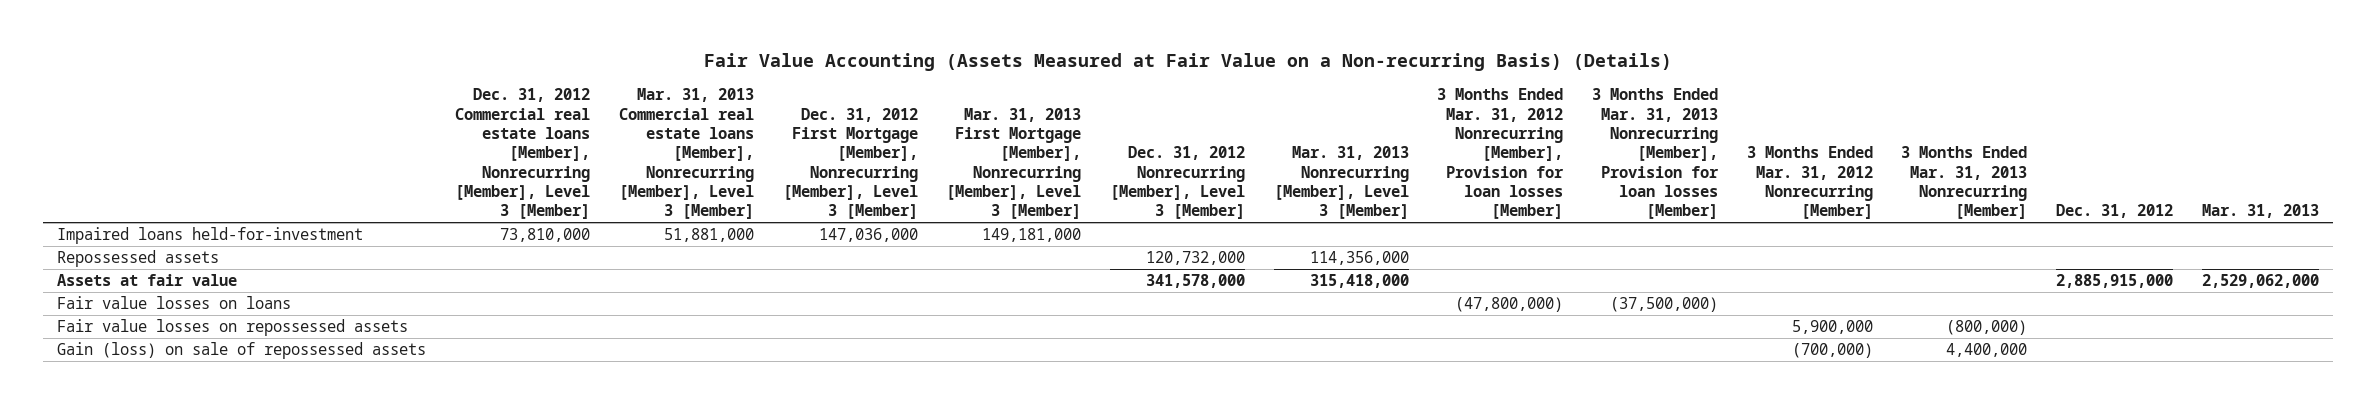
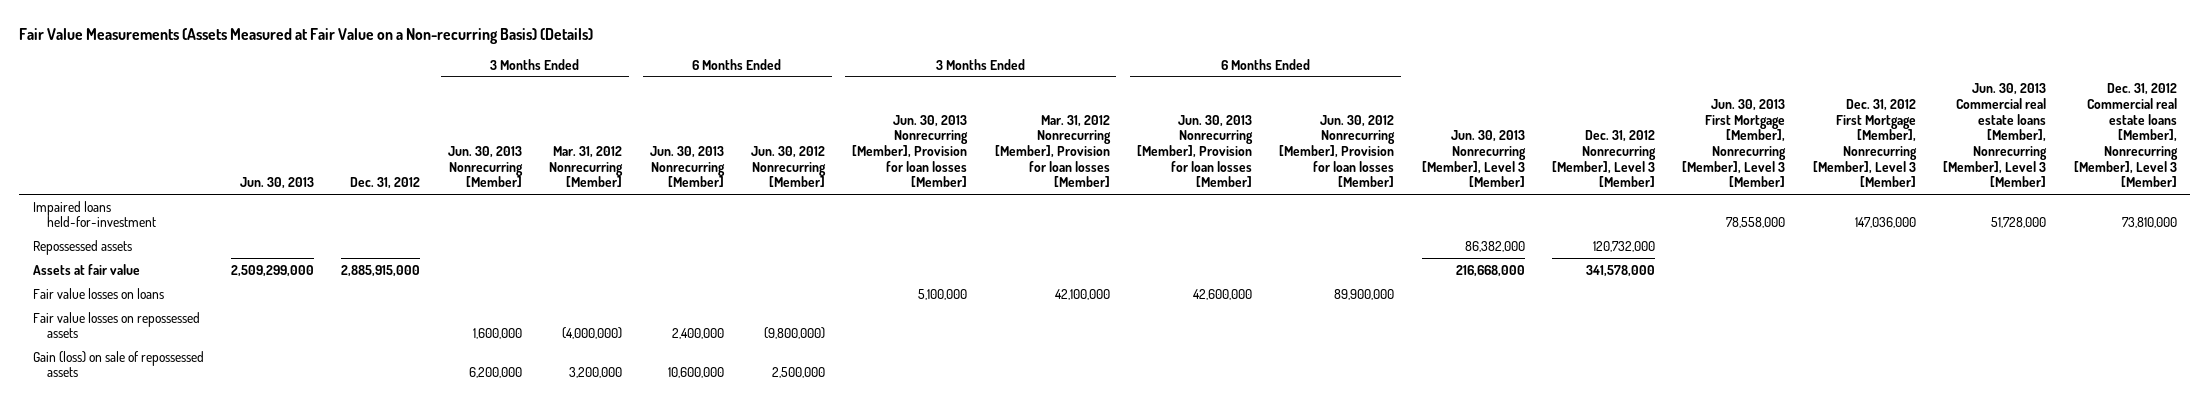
- Fair Value Accounting (Assets Measured at Fair Value on a Non-recurring Basis) (Details)
+ Fair Value Measurements (Assets Measured at Fair Value on a Non-recurring Basis) (Details)
- | Dec. 31, 2012 Commercial real estate loans [Member], Nonrecurring [Member], Level 3 [Member] | Mar. 31, 2013 Commercial real estate loans [Member], Nonrecurring [Member], Level 3 [Member] | Dec. 31, 2012 First Mortgage [Member], Nonrecurring [Member], Level 3 [Member] | Mar. 31, 2013 First Mortgage [Member], Nonrecurring [Member], Level 3 [Member] | Dec. 31, 2012 Nonrecurring [Member], Level 3 [Member] | Mar. 31, 2013 Nonrecurring [Member], Level 3 [Member] | 3 Months Ended Mar. 31, 2012 Nonrecurring [Member], Provision for loan losses [Member] | 3 Months Ended Mar. 31, 2013 Nonrecurring [Member], Provision for loan losses [Member] | 3 Months Ended Mar. 31, 2012 Nonrecurring [Member] | 3 Months Ended Mar. 31, 2013 Nonrecurring [Member] | Dec. 31, 2012 | Mar. 31, 2013
+ | Jun. 30, 2013 | Dec. 31, 2012 | 3 Months Ended Jun. 30, 2013 Nonrecurring [Member] | 3 Months Ended Mar. 31, 2012 Nonrecurring [Member] | 6 Months Ended Jun. 30, 2013 Nonrecurring [Member] | 6 Months Ended Jun. 30, 2012 Nonrecurring [Member] | 3 Months Ended Jun. 30, 2013 Nonrecurring [Member], Provision for loan losses [Member] | 3 Months Ended Mar. 31, 2012 Nonrecurring [Member], Provision for loan losses [Member] | 6 Months Ended Jun. 30, 2013 Nonrecurring [Member], Provision for loan losses [Member] | 6 Months Ended Jun. 30, 2012 Nonrecurring [Member], Provision for loan losses [Member] | Jun. 30, 2013 Nonrecurring [Member], Level 3 [Member] | Dec. 31, 2012 Nonrecurring [Member], Level 3 [Member] | Jun. 30, 2013 First Mortgage [Member], Nonrecurring [Member], Level 3 [Member] | Dec. 31, 2012 First Mortgage [Member], Nonrecurring [Member], Level 3 [Member] | Jun. 30, 2013 Commercial real estate loans [Member], Nonrecurring [Member], Level 3 [Member] | Dec. 31, 2012 Commercial real estate loans [Member], Nonrecurring [Member], Level 3 [Member]
- Fair value losses on loans | | | | | | | (47,800,000) | (37,500,000) | | | |
- Fair value losses on repossessed assets | | | | | | | | | 5,900,000 | (800,000) | |
- Gain (loss) on sale of repossessed assets | | | | | | | | | (700,000) | 4,400,000 | |
+ Fair value losses on loans | | | | | | | 5,100,000 | 42,100,000 | 42,600,000 | 89,900,000 | | | | | |
+ Fair value losses on repossessed assets | | | 1,600,000 | (4,000,000) | 2,400,000 | (9,800,000) | | | | | | | | | |
+ Gain (loss) on sale of repossessed assets | | | 6,200,000 | 3,200,000 | 10,600,000 | 2,500,000 | | | | | | | | | |

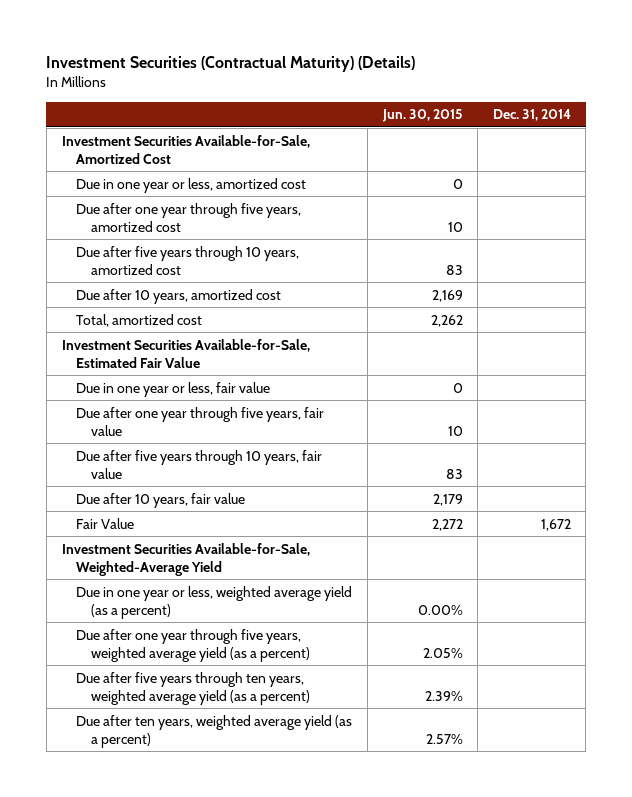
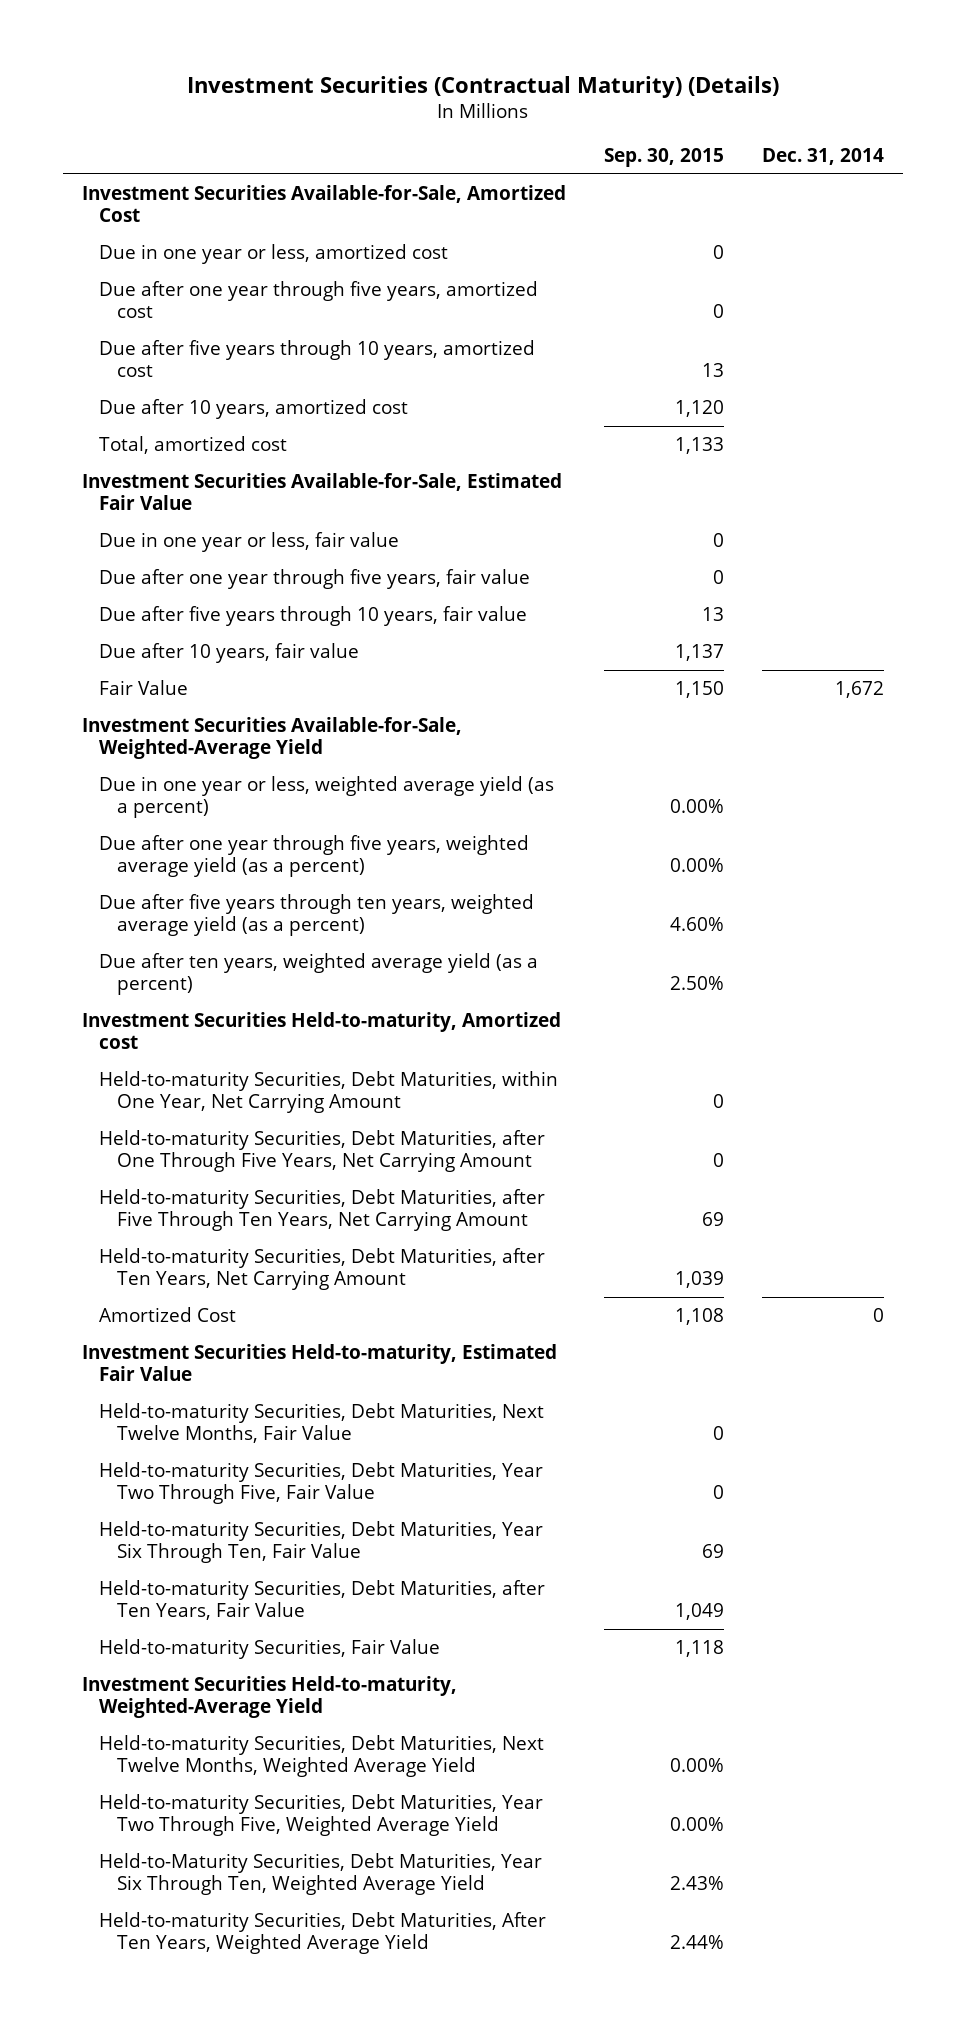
- | Jun. 30, 2015 | Dec. 31, 2014
+ | Sep. 30, 2015 | Dec. 31, 2014
+ Investment Securities Held-to-maturity, Amortized cost
+ Held-to-maturity Securities, Debt Maturities, within One Year, Net Carrying Amount | 0 |
+ Held-to-maturity Securities, Debt Maturities, after One Through Five Years, Net Carrying Amount | 0 |
+ Held-to-maturity Securities, Debt Maturities, after Five Through Ten Years, Net Carrying Amount | 69 |
+ Held-to-maturity Securities, Debt Maturities, after Ten Years, Net Carrying Amount | 1,039 |
+ Amortized Cost | 1,108 | 0
+ Investment Securities Held-to-maturity, Estimated Fair Value
+ Held-to-maturity Securities, Debt Maturities, Next Twelve Months, Fair Value | 0 |
+ Held-to-maturity Securities, Debt Maturities, Year Two Through Five, Fair Value | 0 |
+ Held-to-maturity Securities, Debt Maturities, Year Six Through Ten, Fair Value | 69 |
+ Held-to-maturity Securities, Debt Maturities, after Ten Years, Fair Value | 1,049 |
+ Held-to-maturity Securities, Fair Value | 1,118 |
+ Investment Securities Held-to-maturity, Weighted-Average Yield
+ Held-to-maturity Securities, Debt Maturities, Next Twelve Months, Weighted Average Yield | 0.00% |
+ Held-to-maturity Securities, Debt Maturities, Year Two Through Five, Weighted Average Yield | 0.00% |
+ Held-to-Maturity Securities, Debt Maturities, Year Six Through Ten, Weighted Average Yield | 2.43% |
+ Held-to-maturity Securities, Debt Maturities, After Ten Years, Weighted Average Yield | 2.44% |

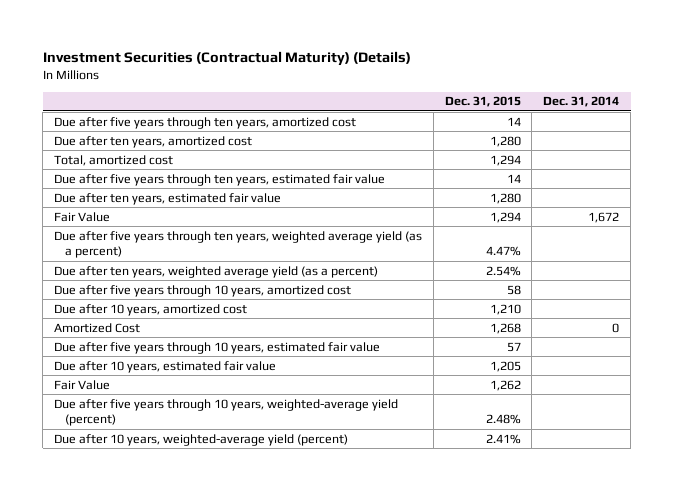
- | Sep. 30, 2015 | Dec. 31, 2014
+ | Dec. 31, 2015 | Dec. 31, 2014
- Investment Securities Available-for-Sale, Amortized Cost
- Due in one year or less, amortized cost | 0 |
- Due after one year through five years, amortized cost | 0 |
+ Due after five years through ten years, amortized cost | 14 |
+ Due after ten years, amortized cost | 1,280 |
- Investment Securities Available-for-Sale, Estimated Fair Value
- Due in one year or less, fair value | 0 |
- Due after one year through five years, fair value | 0 |
- Due after five years through 10 years, fair value | 13 |
- Due after 10 years, fair value | 1,137 |
+ Due after five years through ten years, estimated fair value | 14 |
+ Due after ten years, estimated fair value | 1,280 |
- Investment Securities Available-for-Sale, Weighted-Average Yield
- Due in one year or less, weighted average yield (as a percent) | 0.00% |
- Due after one year through five years, weighted average yield (as a percent) | 0.00% |
- Investment Securities Held-to-maturity, Amortized cost
- Held-to-maturity Securities, Debt Maturities, within One Year, Net Carrying Amount | 0 |
- Held-to-maturity Securities, Debt Maturities, after One Through Five Years, Net Carrying Amount | 0 |
- Held-to-maturity Securities, Debt Maturities, after Five Through Ten Years, Net Carrying Amount | 69 |
- Held-to-maturity Securities, Debt Maturities, after Ten Years, Net Carrying Amount | 1,039 |
moved down: Due after five years through 10 years, amortized cost | 58 |
moved down: Due after 10 years, amortized cost | 1,210 |
- Investment Securities Held-to-maturity, Estimated Fair Value
- Held-to-maturity Securities, Debt Maturities, Next Twelve Months, Fair Value | 0 |
- Held-to-maturity Securities, Debt Maturities, Year Two Through Five, Fair Value | 0 |
- Held-to-maturity Securities, Debt Maturities, Year Six Through Ten, Fair Value | 69 |
- Held-to-maturity Securities, Debt Maturities, after Ten Years, Fair Value | 1,049 |
- Held-to-maturity Securities, Fair Value | 1,118 |
- Investment Securities Held-to-maturity, Weighted-Average Yield
- Held-to-maturity Securities, Debt Maturities, Next Twelve Months, Weighted Average Yield | 0.00% |
- Held-to-maturity Securities, Debt Maturities, Year Two Through Five, Weighted Average Yield | 0.00% |
- Held-to-Maturity Securities, Debt Maturities, Year Six Through Ten, Weighted Average Yield | 2.43% |
- Held-to-maturity Securities, Debt Maturities, After Ten Years, Weighted Average Yield | 2.44% |
+ Due after five years through 10 years, estimated fair value | 57 |
+ Due after 10 years, estimated fair value | 1,205 |
+ Fair Value | 1,262 |
+ Due after five years through 10 years, weighted-average yield (percent) | 2.48% |
+ Due after 10 years, weighted-average yield (percent) | 2.41% |

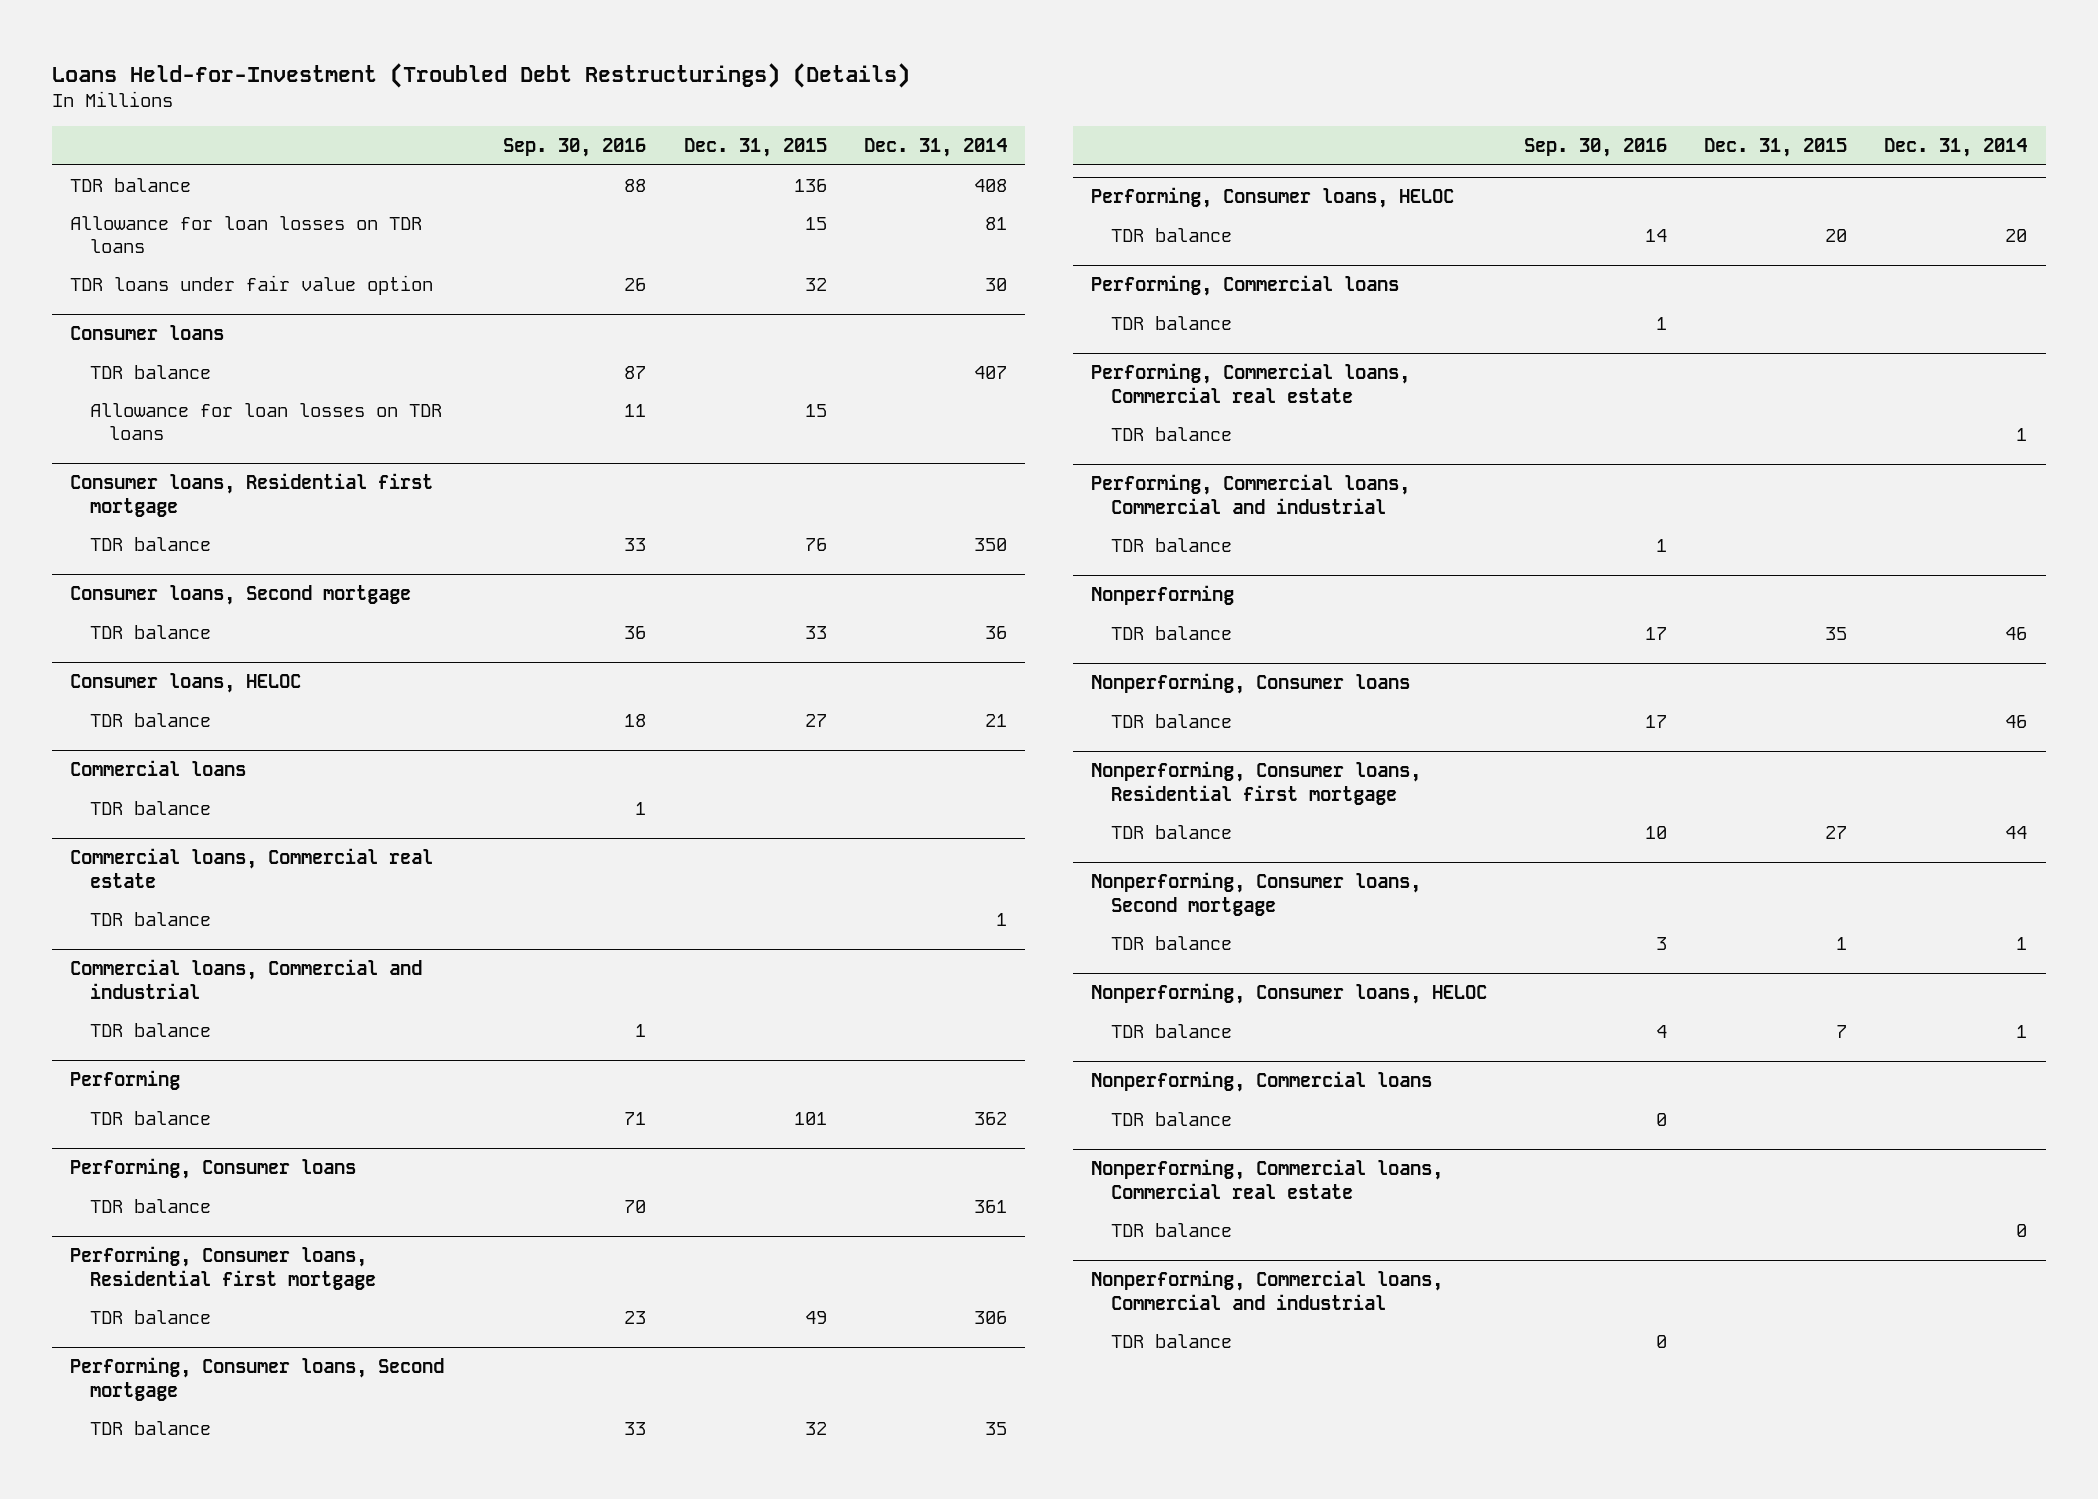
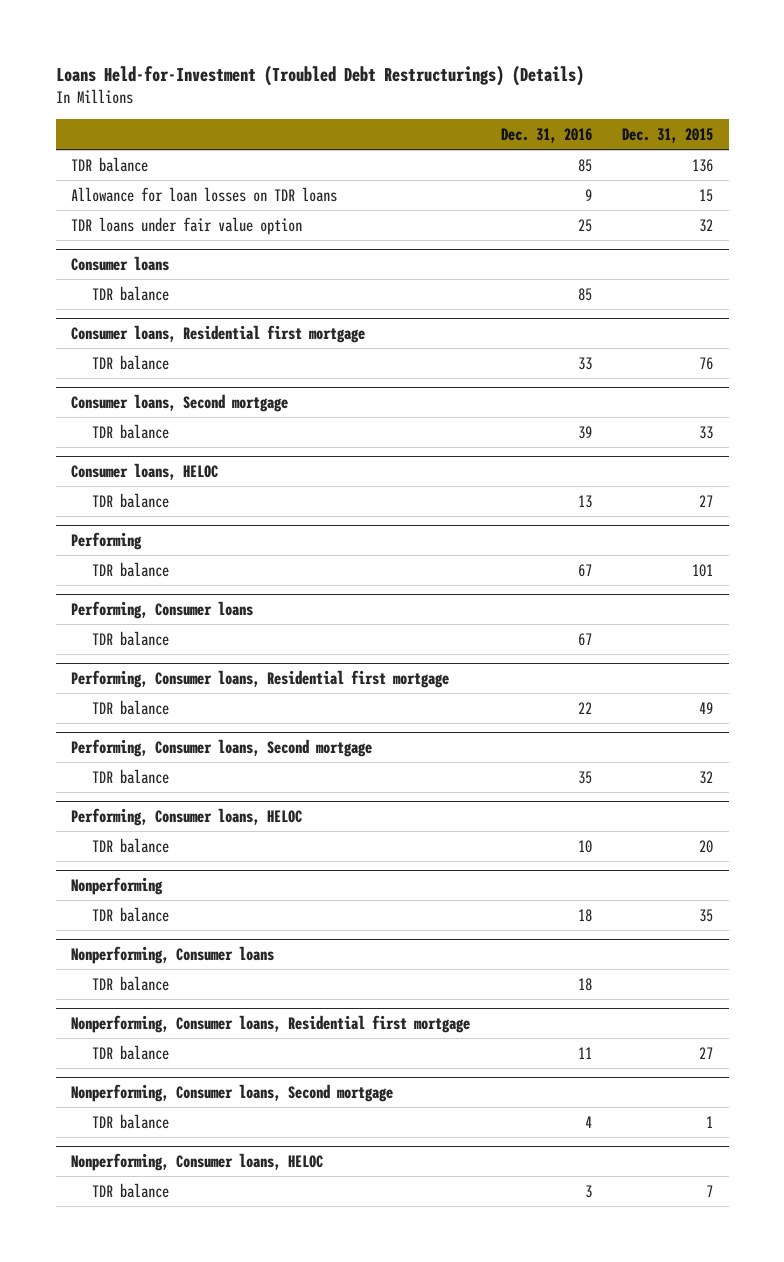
- | Sep. 30, 2016 | Dec. 31, 2015 | Dec. 31, 2014
+ | Dec. 31, 2016 | Dec. 31, 2015
@ Consumer loans
- Allowance for loan losses on TDR loans | 11 | 15 |
- Commercial loans
- TDR balance | 1 | |
- Commercial loans, Commercial real estate
- TDR balance | | | 1
- Commercial loans, Commercial and industrial
- TDR balance | 1 | |
- Performing, Commercial loans
- TDR balance | 1 | |
- Performing, Commercial loans, Commercial real estate
- TDR balance | | | 1
- Performing, Commercial loans, Commercial and industrial
- TDR balance | 1 | |
- Nonperforming, Commercial loans
- TDR balance | 0 | |
- Nonperforming, Commercial loans, Commercial real estate
- TDR balance | | | 0
- Nonperforming, Commercial loans, Commercial and industrial
- TDR balance | 0 | |

